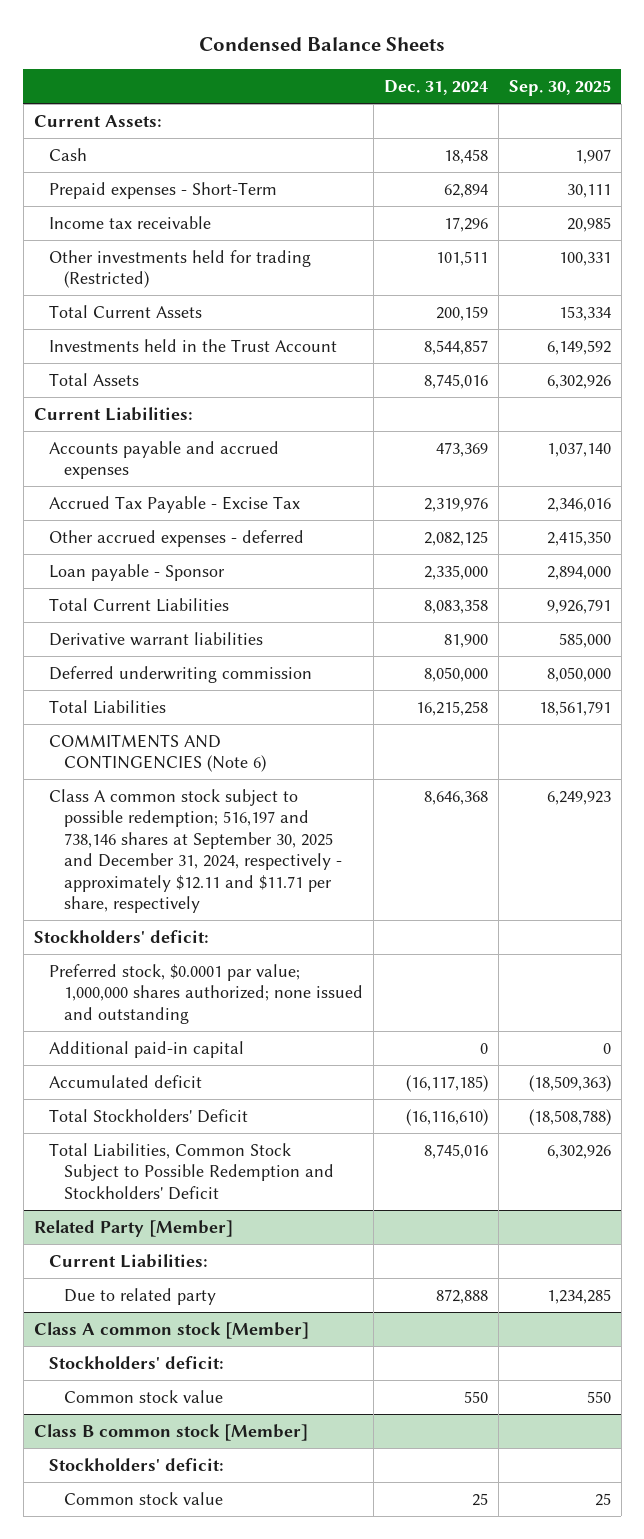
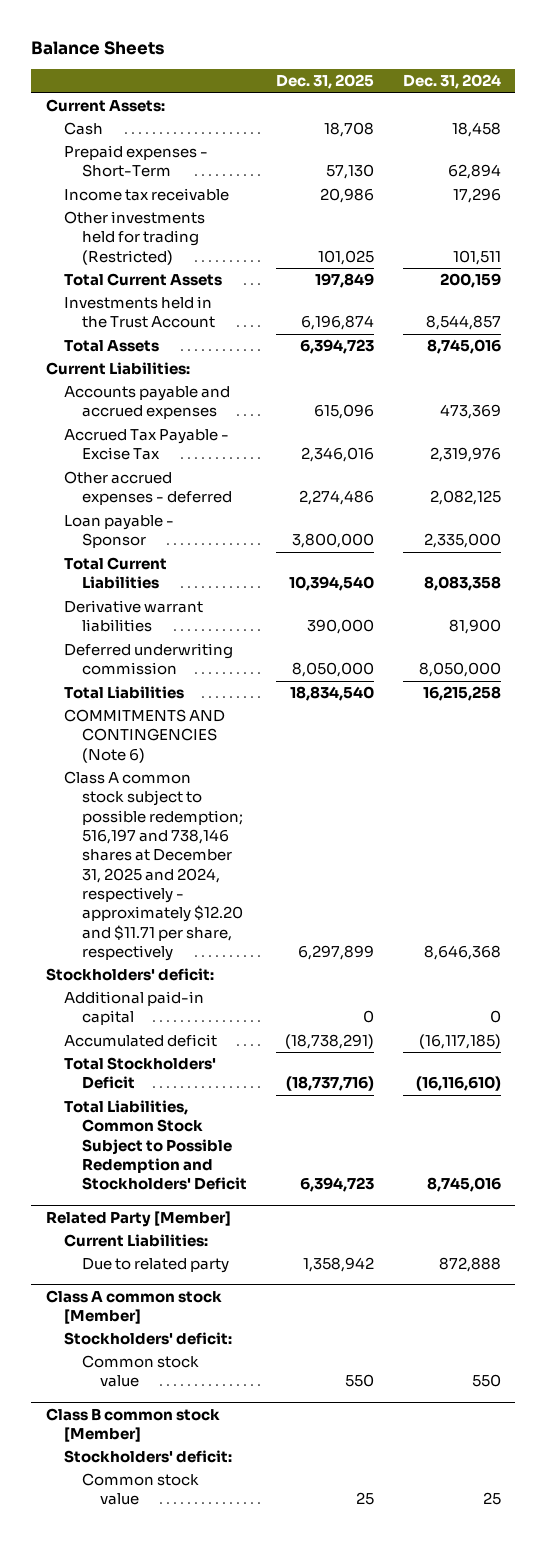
- Condensed Balance Sheets
+ Balance Sheets
- | Dec. 31, 2024 | Sep. 30, 2025
+ | Dec. 31, 2025 | Dec. 31, 2024
- Class A common stock subject to possible redemption; 516,197 and 738,146 shares at September 30, 2025 and December 31, 2024, respectively - approximately $12.11 and $11.71 per share, respectively | 8,646,368 | 6,249,923
+ Class A common stock subject to possible redemption; 516,197 and 738,146 shares at December 31, 2025 and 2024, respectively - approximately $12.20 and $11.71 per share, respectively | 6,297,899 | 8,646,368
- Preferred stock, $0.0001 par value; 1,000,000 shares authorized; none issued and outstanding

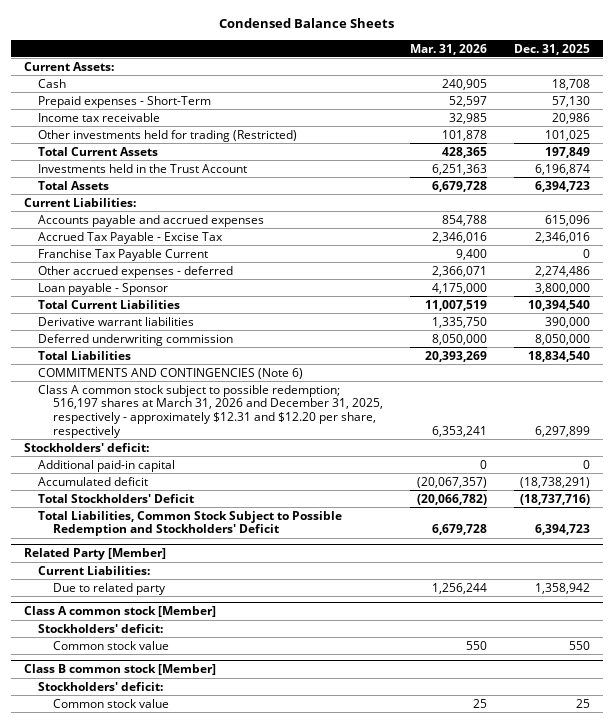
- Balance Sheets
+ Condensed Balance Sheets
- | Dec. 31, 2025 | Dec. 31, 2024
+ | Mar. 31, 2026 | Dec. 31, 2025
+ Franchise Tax Payable Current | 9,400 | 0
- Class A common stock subject to possible redemption; 516,197 and 738,146 shares at December 31, 2025 and 2024, respectively - approximately $12.20 and $11.71 per share, respectively | 6,297,899 | 8,646,368
+ Class A common stock subject to possible redemption; 516,197 shares at March 31, 2026 and December 31, 2025, respectively - approximately $12.31 and $12.20 per share, respectively | 6,353,241 | 6,297,899

